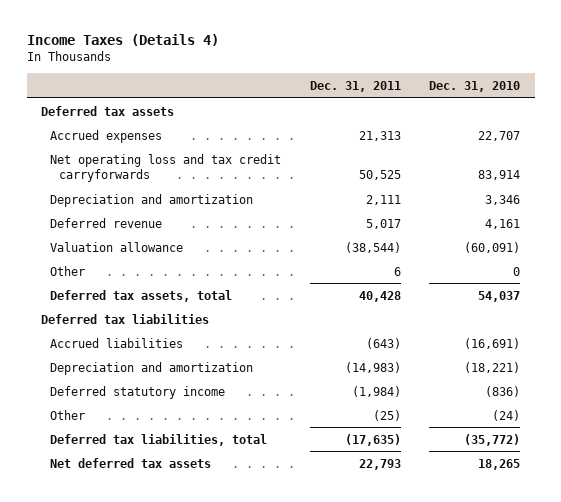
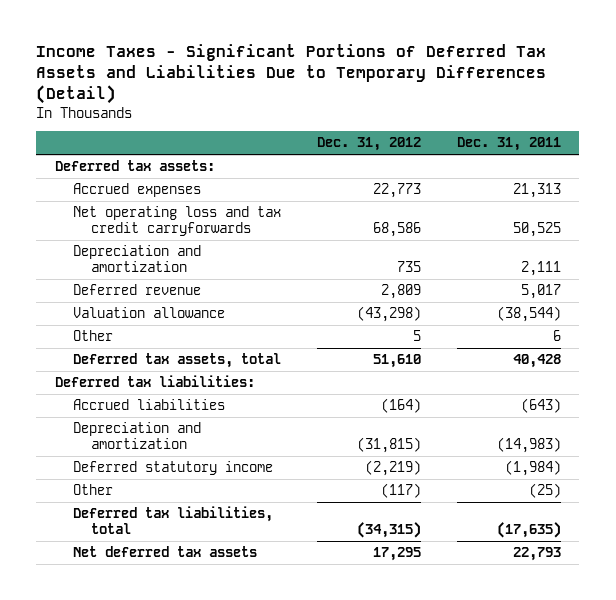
- Income Taxes (Details 4)
+ Income Taxes - Significant Portions of Deferred Tax Assets and Liabilities Due to Temporary Differences (Detail)
- | Dec. 31, 2011 | Dec. 31, 2010
+ | Dec. 31, 2012 | Dec. 31, 2011
- Deferred tax assets
+ Deferred tax assets:
- Deferred tax liabilities
+ Deferred tax liabilities:

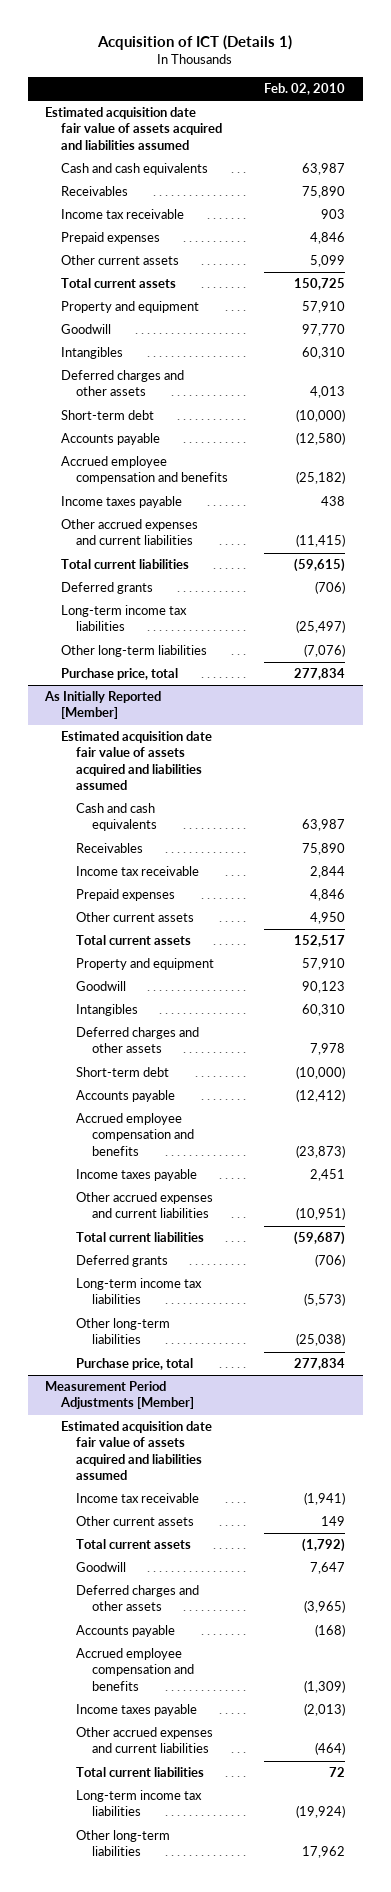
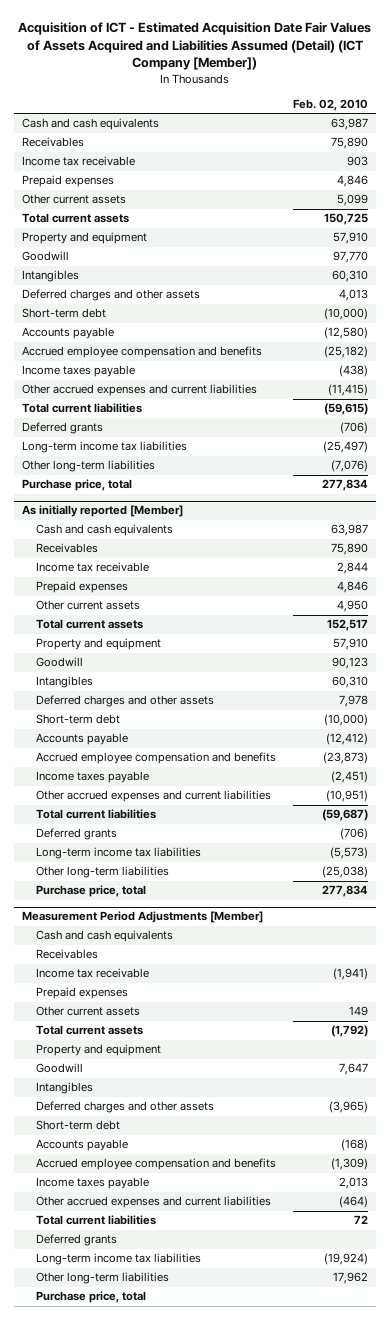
- Acquisition of ICT (Details 1)
+ Acquisition of ICT - Estimated Acquisition Date Fair Values of Assets Acquired and Liabilities Assumed (Detail) (ICT Company [Member])
- Estimated acquisition date fair value of assets acquired and liabilities assumed
- Income taxes payable | 438
+ Income taxes payable | (438)
- As Initially Reported [Member]
- Estimated acquisition date fair value of assets acquired and liabilities assumed
+ As initially reported [Member]
- Income taxes payable | 2,451
+ Income taxes payable | (2,451)
@ Measurement Period Adjustments [Member]
- Estimated acquisition date fair value of assets acquired and liabilities assumed
+ Cash and cash equivalents
+ Receivables
+ Prepaid expenses
+ Property and equipment
+ Intangibles
+ Short-term debt
- Income taxes payable | (2,013)
+ Income taxes payable | 2,013
+ Deferred grants
+ Purchase price, total

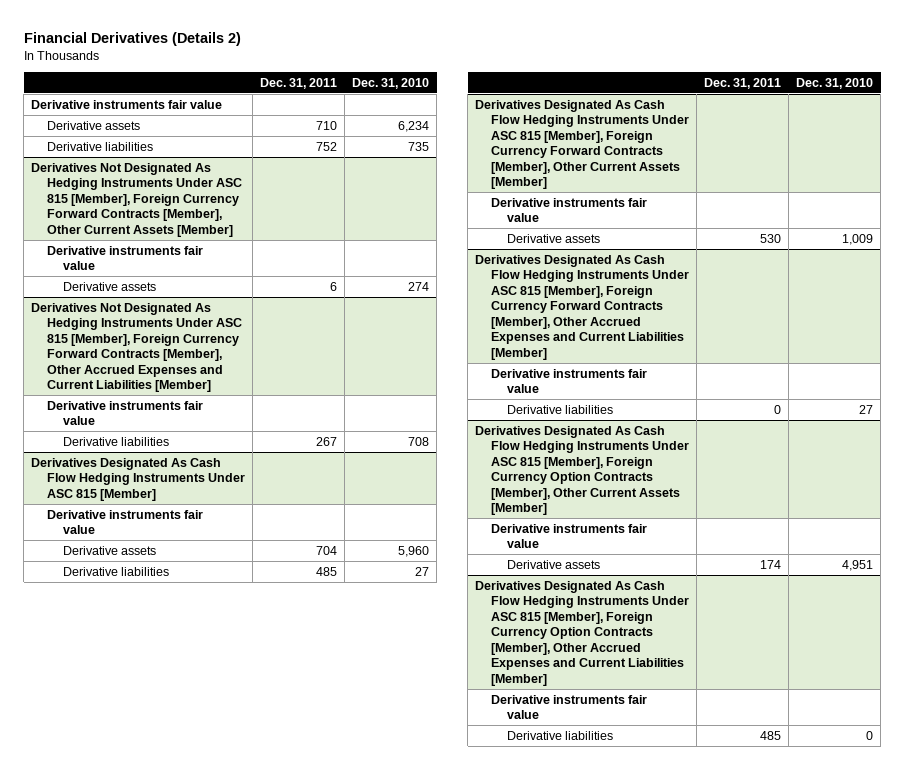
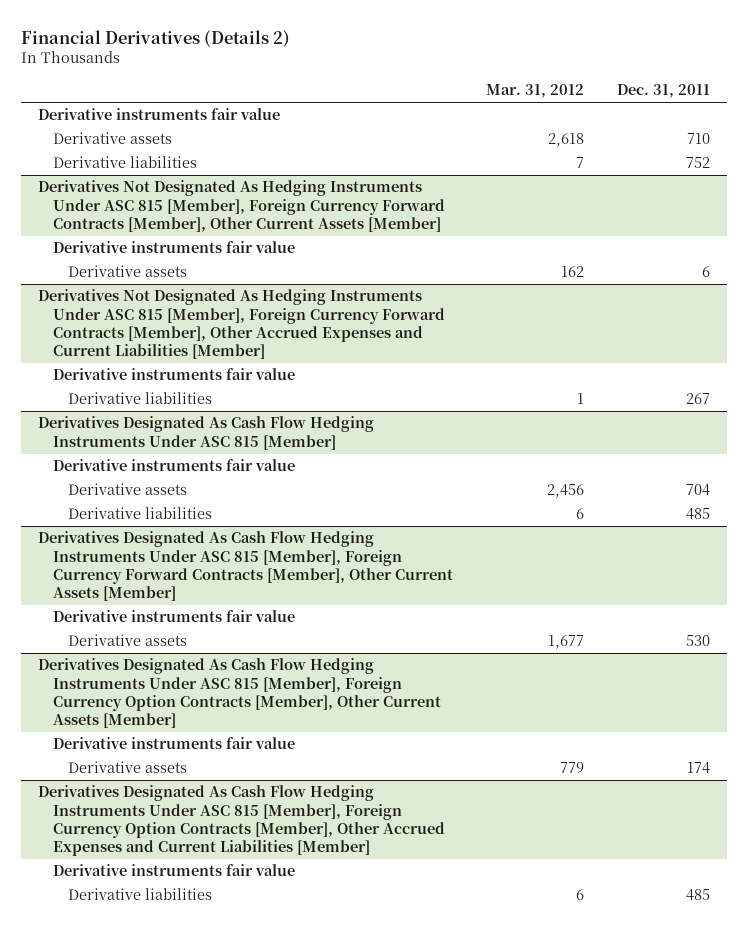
- | Dec. 31, 2011 | Dec. 31, 2010
+ | Mar. 31, 2012 | Dec. 31, 2011
- Derivatives Designated As Cash Flow Hedging Instruments Under ASC 815 [Member], Foreign Currency Forward Contracts [Member], Other Accrued Expenses and Current Liabilities [Member]
- Derivative instruments fair value
- Derivative liabilities | 0 | 27

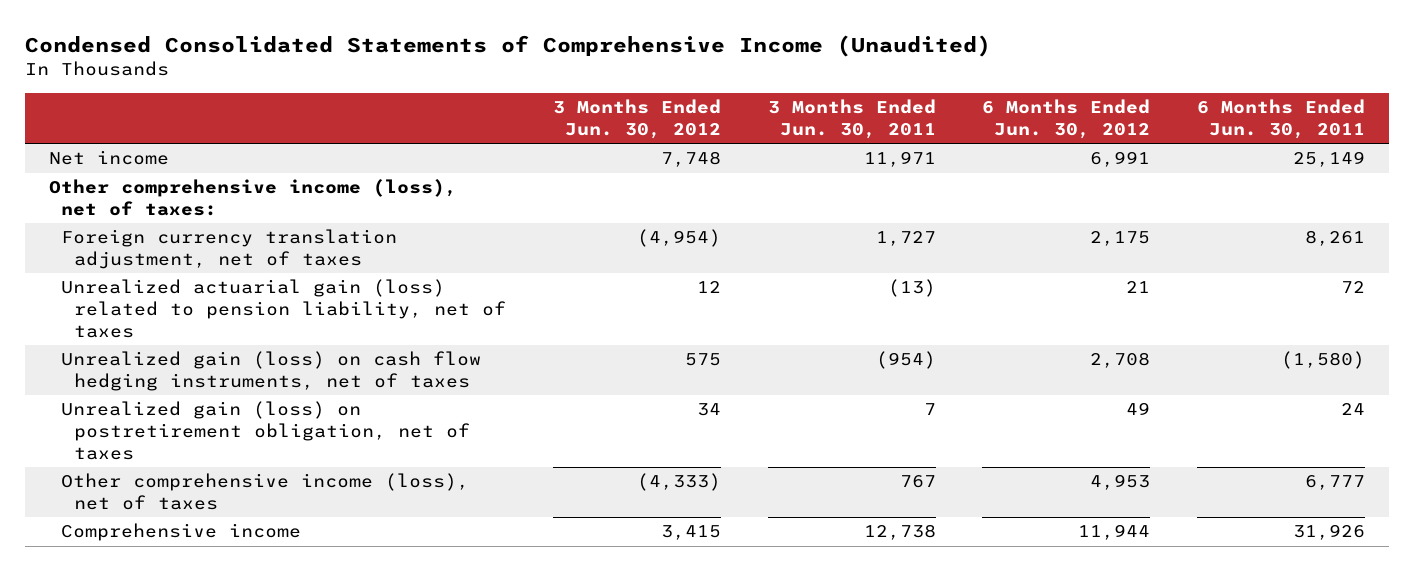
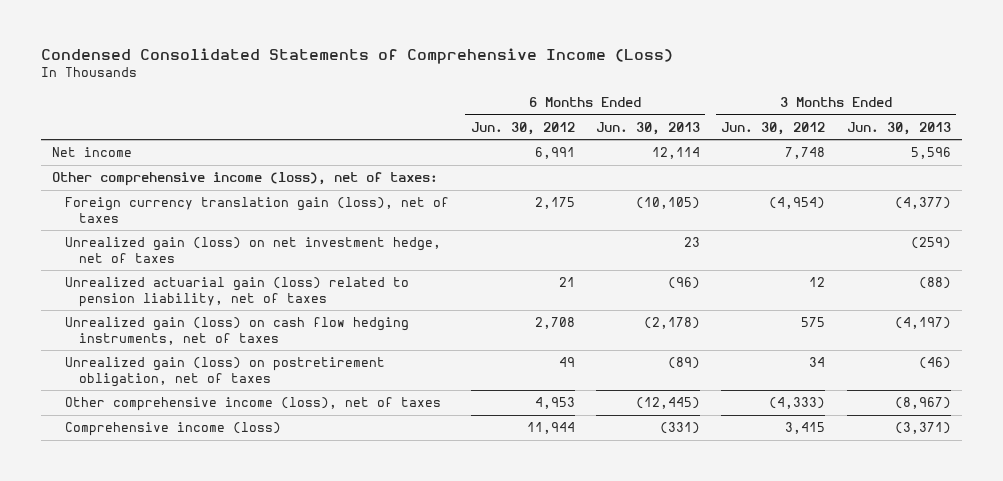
- Condensed Consolidated Statements of Comprehensive Income (Unaudited)
+ Condensed Consolidated Statements of Comprehensive Income (Loss)
- | 3 Months Ended Jun. 30, 2012 | 3 Months Ended Jun. 30, 2011 | 6 Months Ended Jun. 30, 2012 | 6 Months Ended Jun. 30, 2011
+ | 6 Months Ended Jun. 30, 2012 | 6 Months Ended Jun. 30, 2013 | 3 Months Ended Jun. 30, 2012 | 3 Months Ended Jun. 30, 2013
- Foreign currency translation adjustment, net of taxes | (4,954) | 1,727 | 2,175 | 8,261
+ Foreign currency translation gain (loss), net of taxes | 2,175 | (10,105) | (4,954) | (4,377)
+ Unrealized gain (loss) on net investment hedge, net of taxes | | 23 | | (259)
- Comprehensive income | 3,415 | 12,738 | 11,944 | 31,926
+ Comprehensive income (loss) | 11,944 | (331) | 3,415 | (3,371)

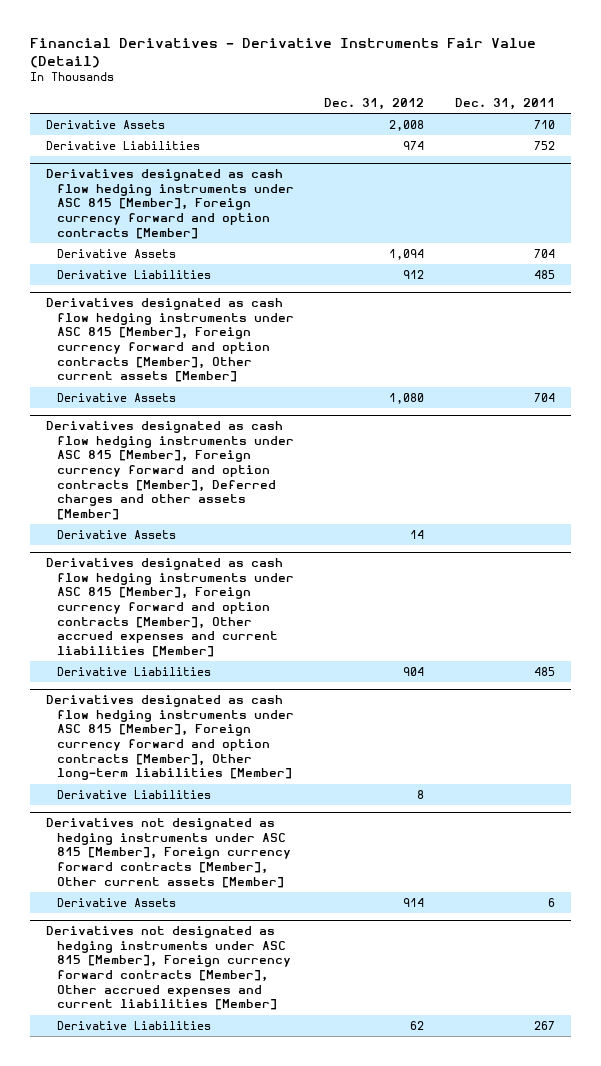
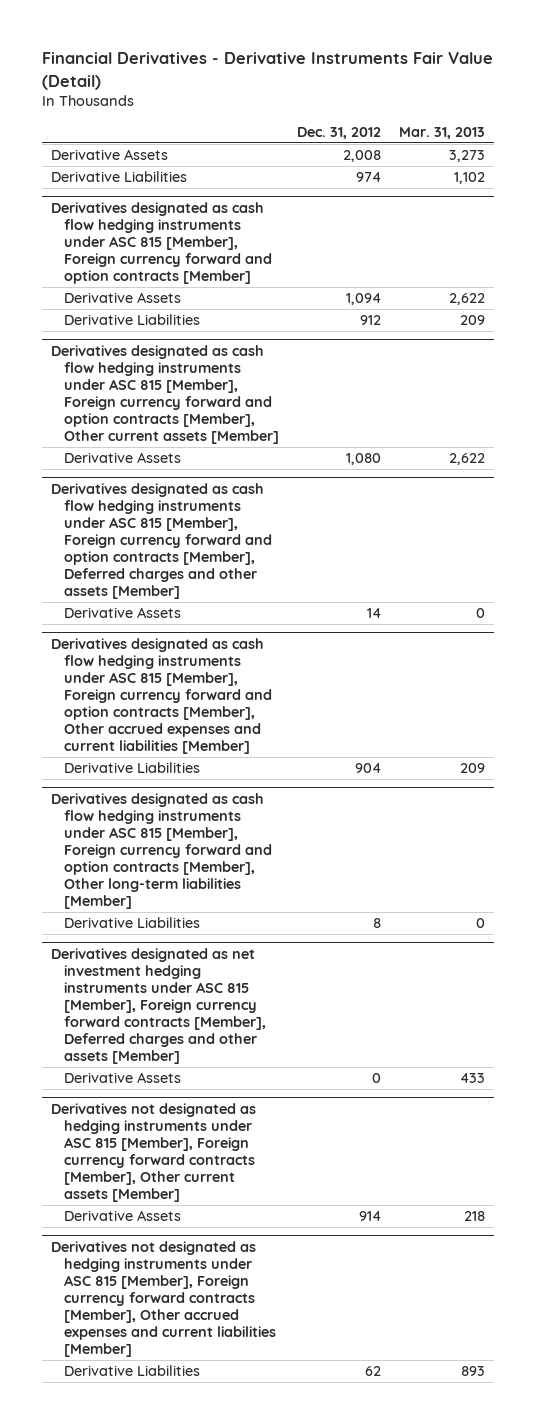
- | Dec. 31, 2012 | Dec. 31, 2011
+ | Dec. 31, 2012 | Mar. 31, 2013
+ Derivatives designated as net investment hedging instruments under ASC 815 [Member], Foreign currency forward contracts [Member], Deferred charges and other assets [Member]
+ Derivative Assets | 0 | 433

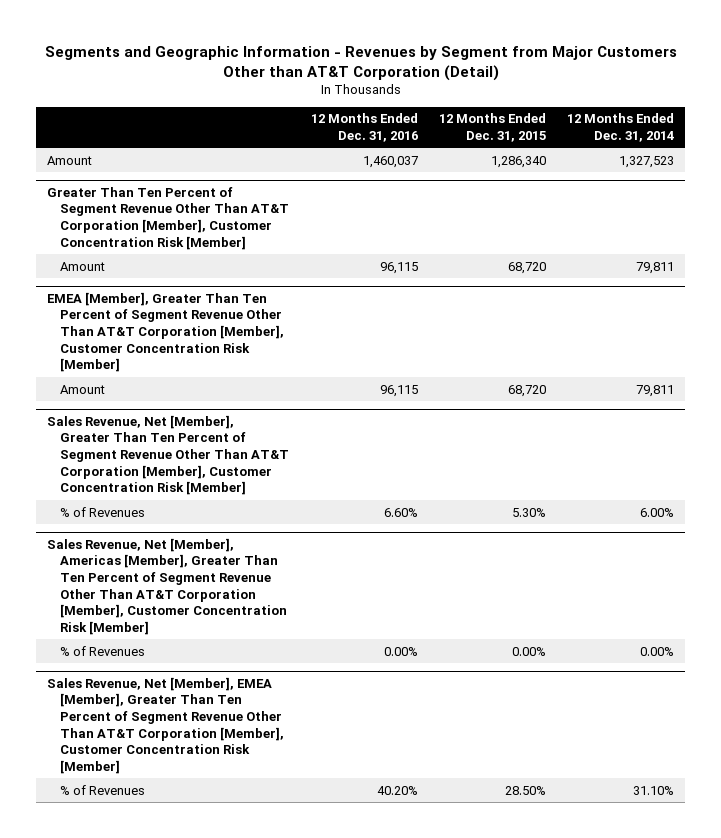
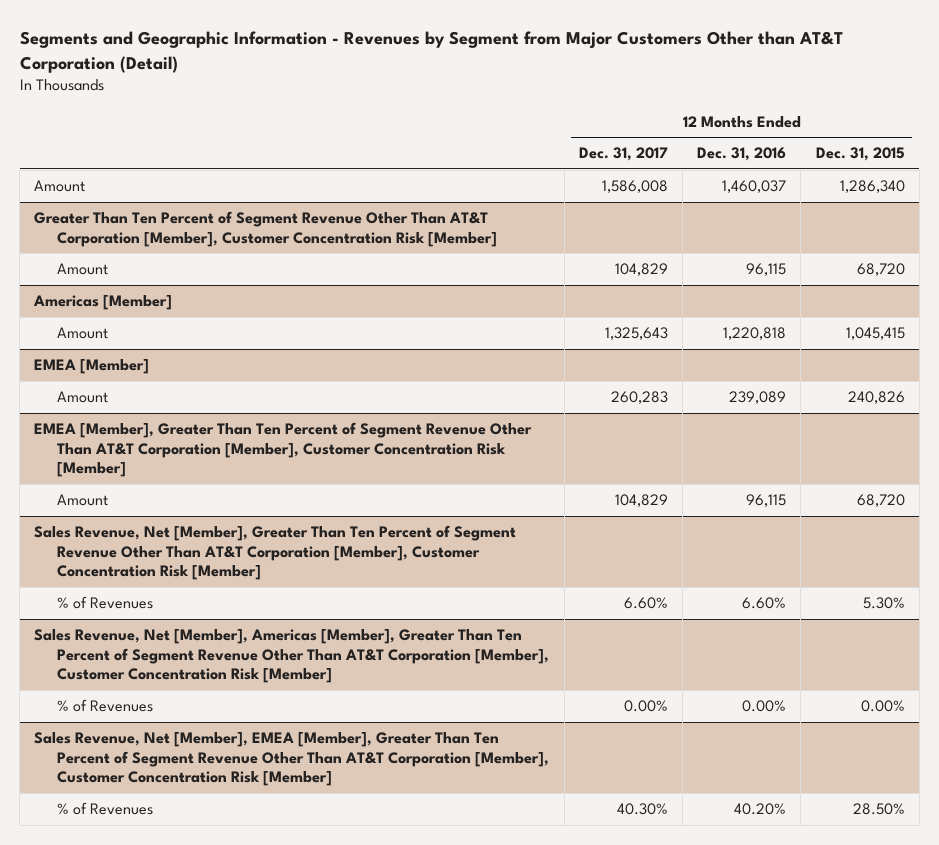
- | 12 Months Ended Dec. 31, 2016 | 12 Months Ended Dec. 31, 2015 | 12 Months Ended Dec. 31, 2014
+ | 12 Months Ended Dec. 31, 2017 | 12 Months Ended Dec. 31, 2016 | 12 Months Ended Dec. 31, 2015
+ Americas [Member]
+ Amount | 1,325,643 | 1,220,818 | 1,045,415
+ EMEA [Member]
+ Amount | 260,283 | 239,089 | 240,826

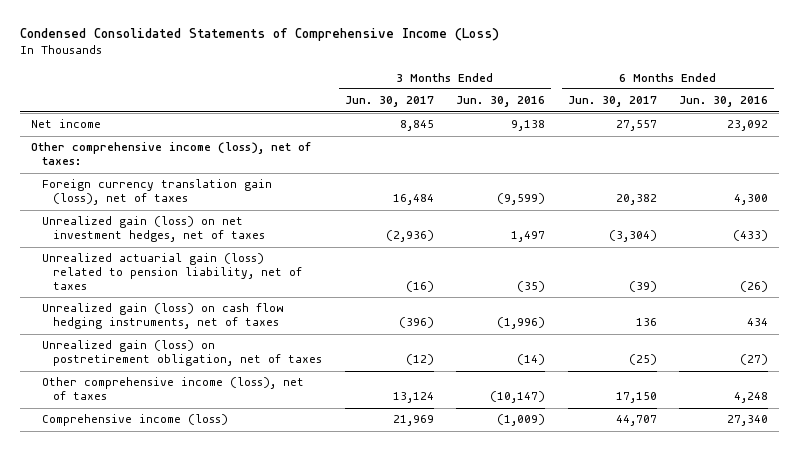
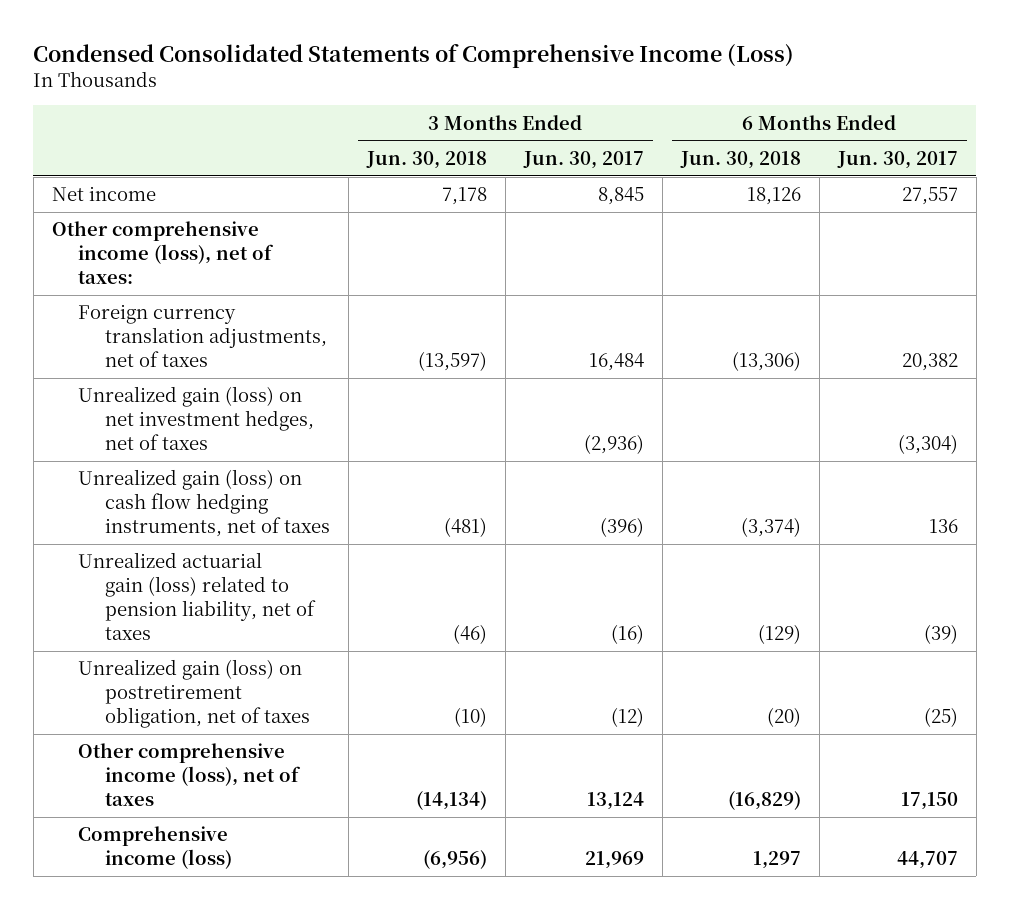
- | 3 Months Ended Jun. 30, 2017 | 3 Months Ended Jun. 30, 2016 | 6 Months Ended Jun. 30, 2017 | 6 Months Ended Jun. 30, 2016
+ | 3 Months Ended Jun. 30, 2018 | 3 Months Ended Jun. 30, 2017 | 6 Months Ended Jun. 30, 2018 | 6 Months Ended Jun. 30, 2017
- Foreign currency translation gain (loss), net of taxes | 16,484 | (9,599) | 20,382 | 4,300
+ Foreign currency translation adjustments, net of taxes | (13,597) | 16,484 | (13,306) | 20,382
moved down: Unrealized actuarial gain (loss) related to pension liability, net of taxes | (46) | (16) | (129) | (39)

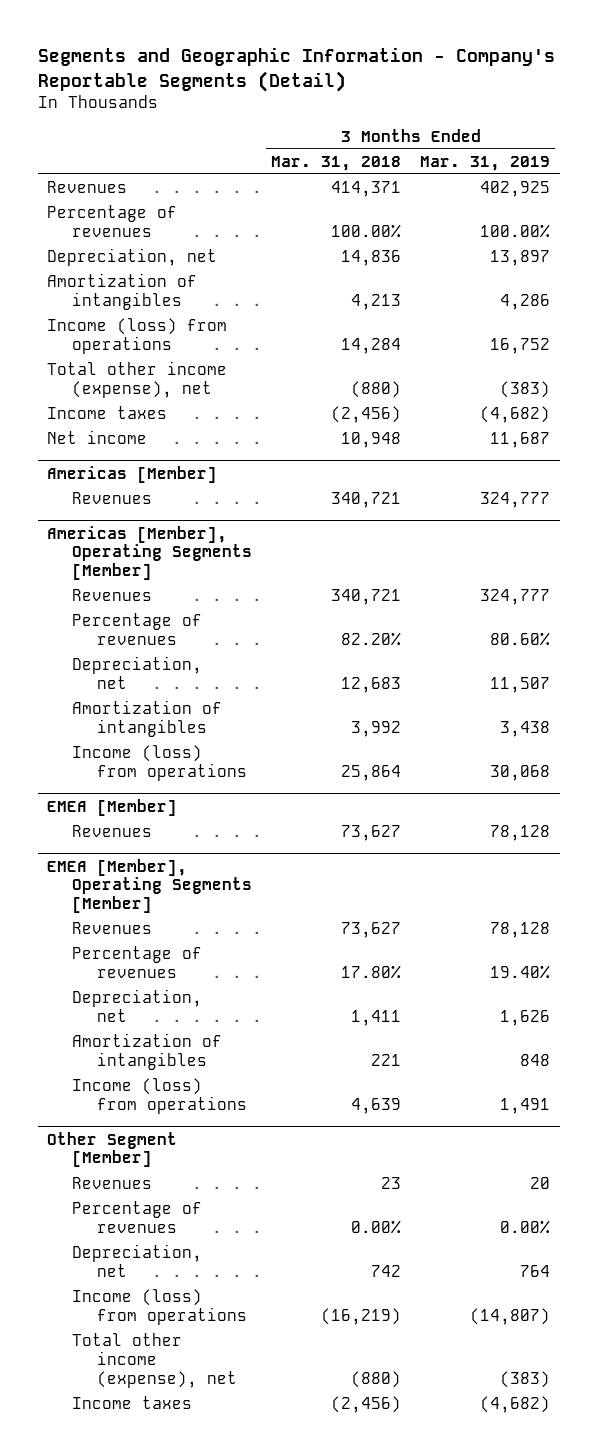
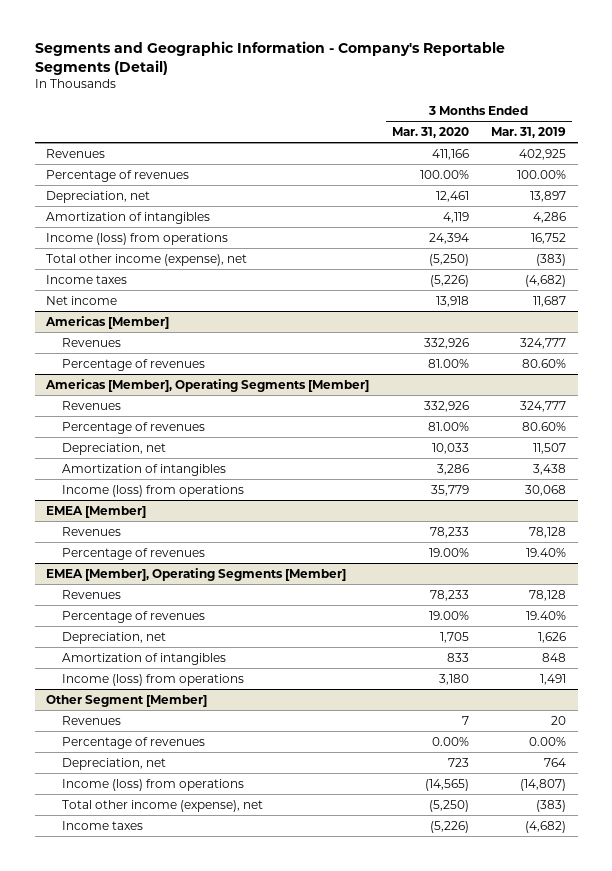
- | 3 Months Ended Mar. 31, 2018 | 3 Months Ended Mar. 31, 2019
+ | 3 Months Ended Mar. 31, 2020 | 3 Months Ended Mar. 31, 2019
@ Americas [Member]
+ Percentage of revenues | 81.00% | 80.60%
@ EMEA [Member]
+ Percentage of revenues | 19.00% | 19.40%

